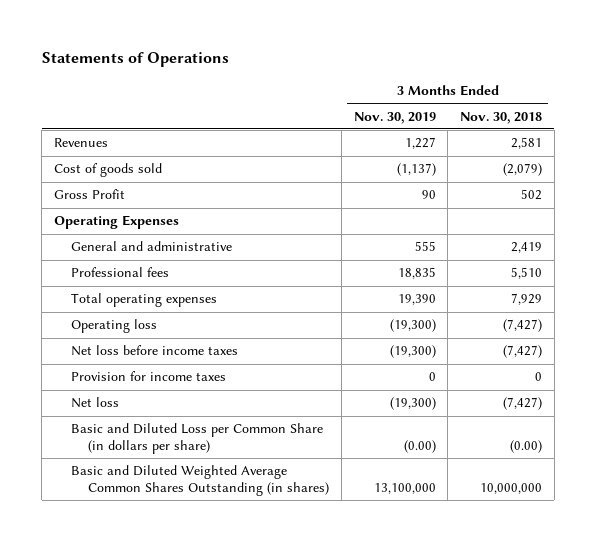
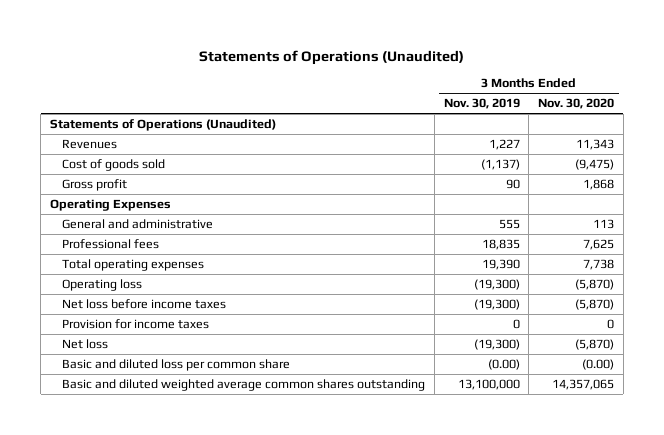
- Statements of Operations
+ Statements of Operations (Unaudited)
- | 3 Months Ended Nov. 30, 2019 | 3 Months Ended Nov. 30, 2018
+ | 3 Months Ended Nov. 30, 2019 | 3 Months Ended Nov. 30, 2020
+ Statements of Operations (Unaudited)
- Gross Profit | 90 | 502
+ Gross profit | 90 | 1,868
- Basic and Diluted Loss per Common Share (in dollars per share) | (0.00) | (0.00)
- Basic and Diluted Weighted Average Common Shares Outstanding (in shares) | 13,100,000 | 10,000,000
+ Basic and diluted loss per common share | (0.00) | (0.00)
+ Basic and diluted weighted average common shares outstanding | 13,100,000 | 14,357,065

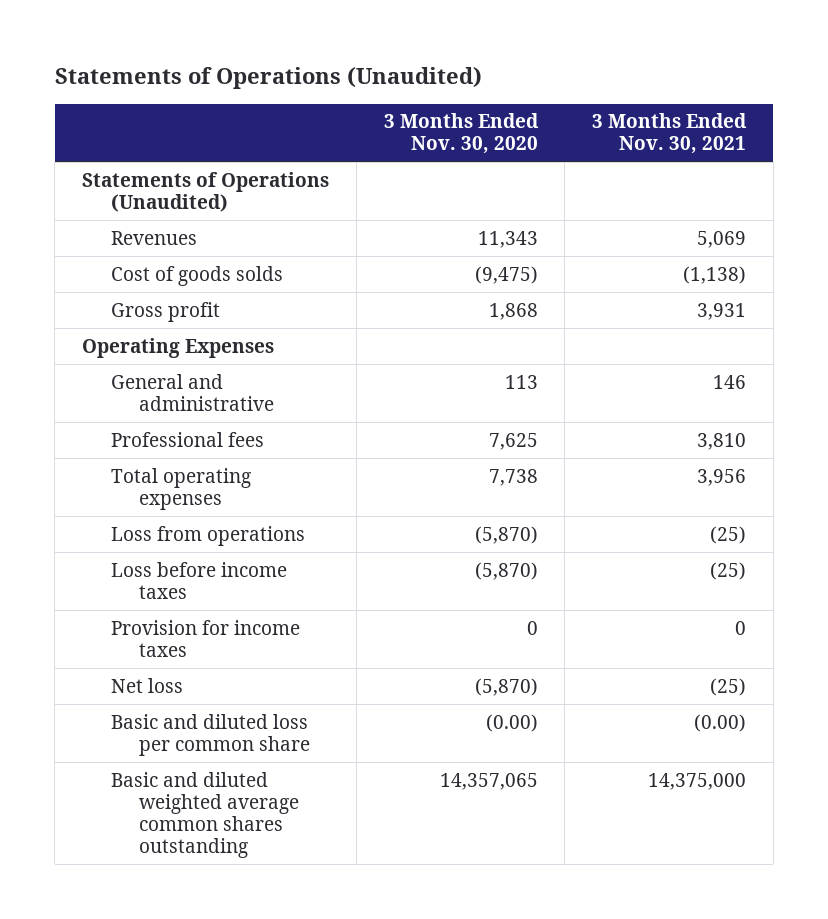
- | 3 Months Ended Nov. 30, 2019 | 3 Months Ended Nov. 30, 2020
+ | 3 Months Ended Nov. 30, 2020 | 3 Months Ended Nov. 30, 2021
- Cost of goods sold | (1,137) | (9,475)
+ Cost of goods solds | (9,475) | (1,138)
- Operating loss | (19,300) | (5,870)
- Net loss before income taxes | (19,300) | (5,870)
+ Loss from operations | (5,870) | (25)
+ Loss before income taxes | (5,870) | (25)

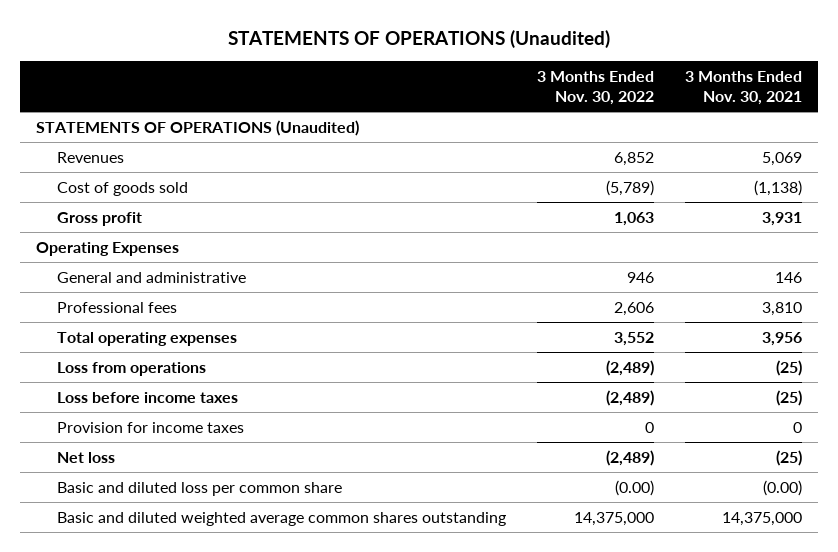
- Statements of Operations (Unaudited)
+ STATEMENTS OF OPERATIONS (Unaudited)
- | 3 Months Ended Nov. 30, 2020 | 3 Months Ended Nov. 30, 2021
+ | 3 Months Ended Nov. 30, 2022 | 3 Months Ended Nov. 30, 2021
- Statements of Operations (Unaudited)
+ STATEMENTS OF OPERATIONS (Unaudited)
- Cost of goods solds | (9,475) | (1,138)
+ Cost of goods sold | (5,789) | (1,138)

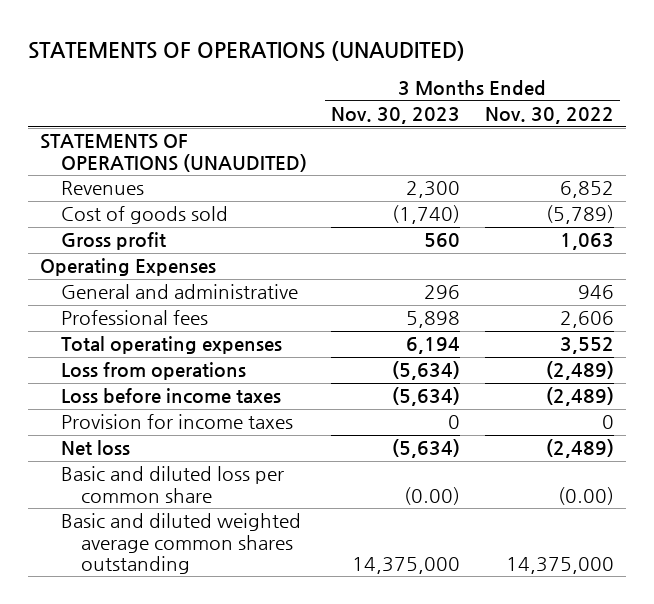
- STATEMENTS OF OPERATIONS (Unaudited)
+ STATEMENTS OF OPERATIONS (UNAUDITED)
- | 3 Months Ended Nov. 30, 2022 | 3 Months Ended Nov. 30, 2021
+ | 3 Months Ended Nov. 30, 2023 | 3 Months Ended Nov. 30, 2022
- STATEMENTS OF OPERATIONS (Unaudited)
+ STATEMENTS OF OPERATIONS (UNAUDITED)

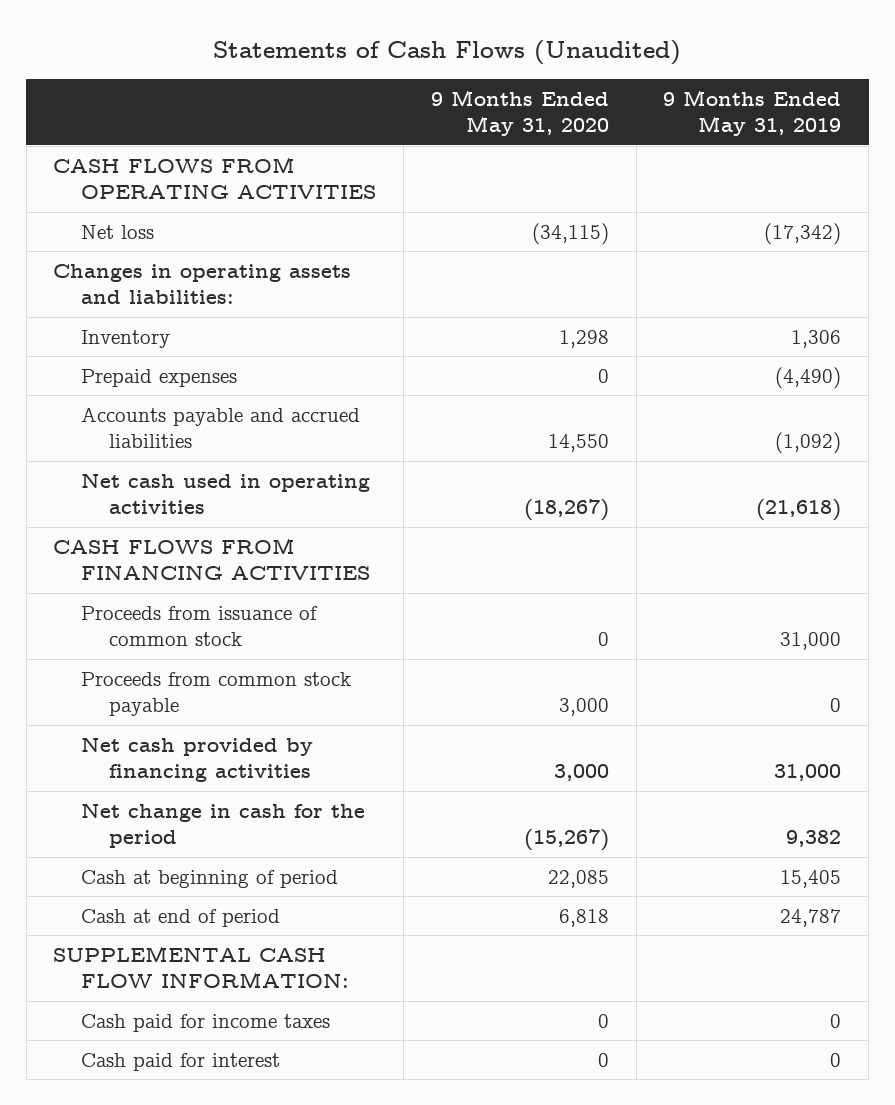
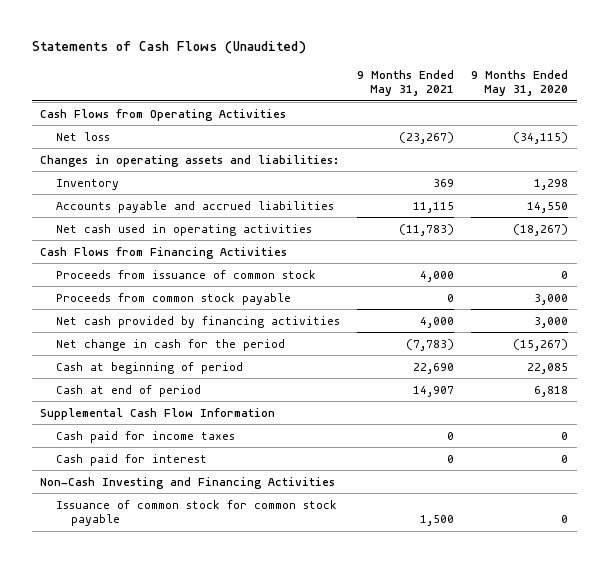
- | 9 Months Ended May 31, 2020 | 9 Months Ended May 31, 2019
+ | 9 Months Ended May 31, 2021 | 9 Months Ended May 31, 2020
- CASH FLOWS FROM OPERATING ACTIVITIES
+ Cash Flows from Operating Activities
- Prepaid expenses | 0 | (4,490)
- CASH FLOWS FROM FINANCING ACTIVITIES
+ Cash Flows from Financing Activities
- SUPPLEMENTAL CASH FLOW INFORMATION:
+ Supplemental Cash Flow Information
+ Non-Cash Investing and Financing Activities
+ Issuance of common stock for common stock payable | 1,500 | 0

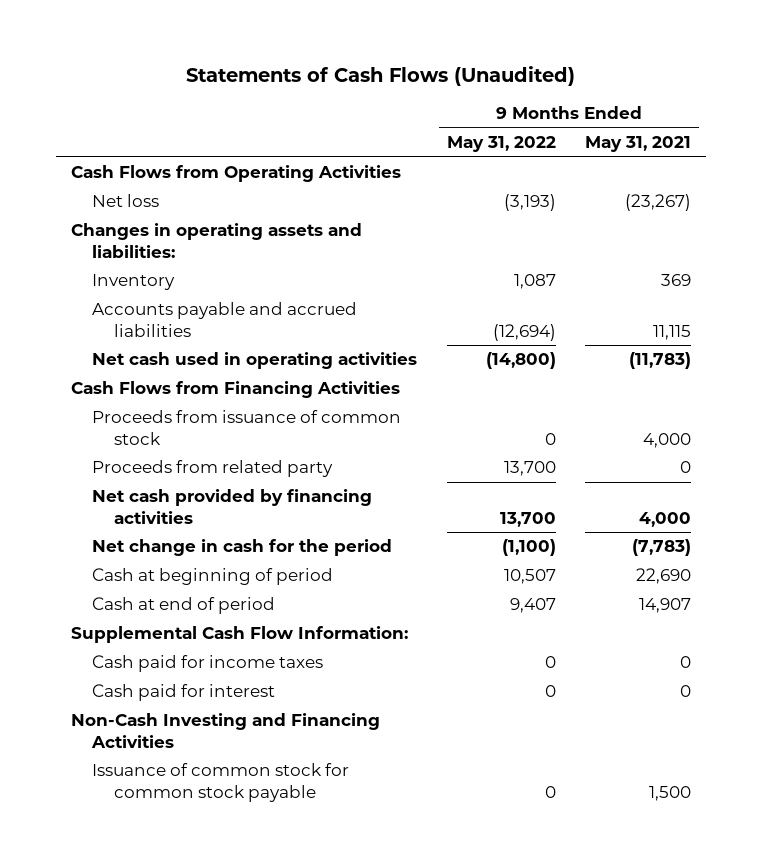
- | 9 Months Ended May 31, 2021 | 9 Months Ended May 31, 2020
+ | 9 Months Ended May 31, 2022 | 9 Months Ended May 31, 2021
- Proceeds from common stock payable | 0 | 3,000
+ Proceeds from related party | 13,700 | 0
- Supplemental Cash Flow Information
+ Supplemental Cash Flow Information:

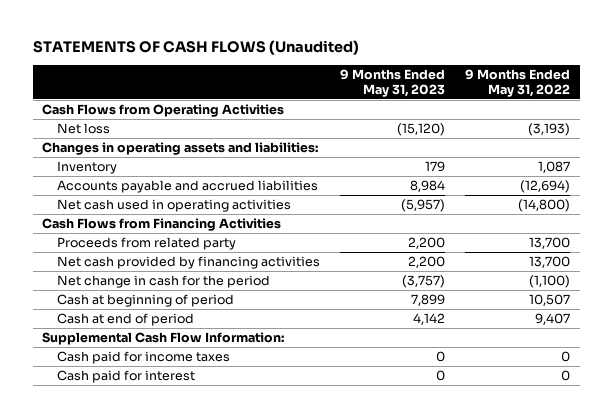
- Statements of Cash Flows (Unaudited)
+ STATEMENTS OF CASH FLOWS (Unaudited)
- | 9 Months Ended May 31, 2022 | 9 Months Ended May 31, 2021
+ | 9 Months Ended May 31, 2023 | 9 Months Ended May 31, 2022
- Proceeds from issuance of common stock | 0 | 4,000
- Non-Cash Investing and Financing Activities
- Issuance of common stock for common stock payable | 0 | 1,500

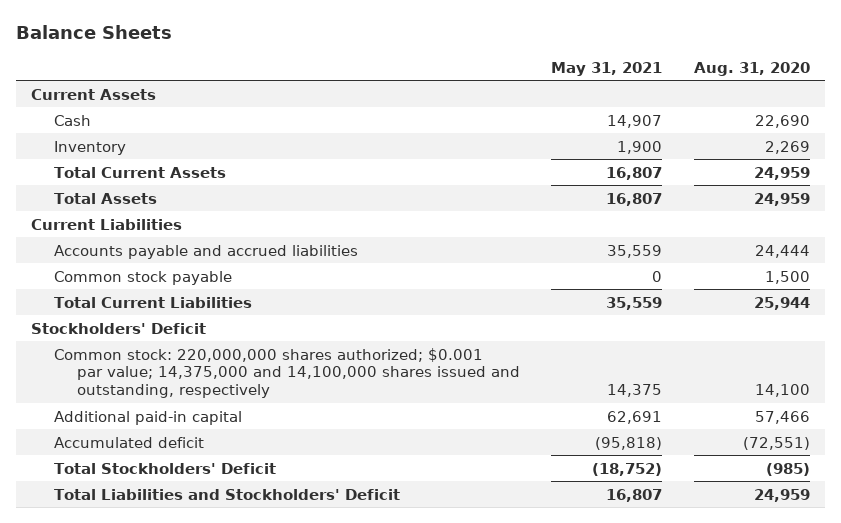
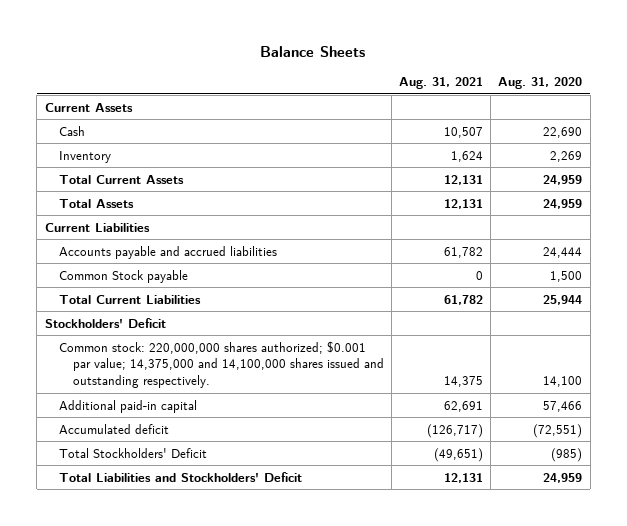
- | May 31, 2021 | Aug. 31, 2020
+ | Aug. 31, 2021 | Aug. 31, 2020
- Common stock payable | 0 | 1,500
+ Common Stock payable | 0 | 1,500
- Common stock: 220,000,000 shares authorized; $0.001 par value; 14,375,000 and 14,100,000 shares issued and outstanding, respectively | 14,375 | 14,100
+ Common stock: 220,000,000 shares authorized; $0.001 par value; 14,375,000 and 14,100,000 shares issued and outstanding respectively. | 14,375 | 14,100

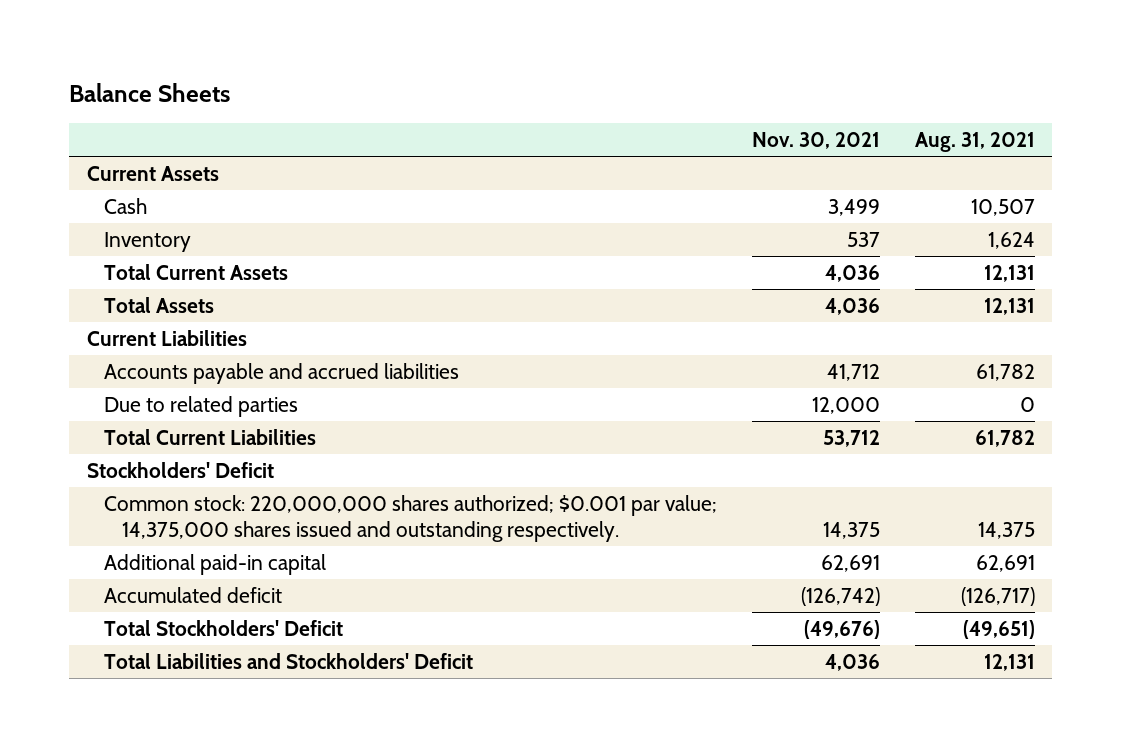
- | Aug. 31, 2021 | Aug. 31, 2020
+ | Nov. 30, 2021 | Aug. 31, 2021
- Common Stock payable | 0 | 1,500
+ Due to related parties | 12,000 | 0
- Common stock: 220,000,000 shares authorized; $0.001 par value; 14,375,000 and 14,100,000 shares issued and outstanding respectively. | 14,375 | 14,100
+ Common stock: 220,000,000 shares authorized; $0.001 par value; 14,375,000 shares issued and outstanding respectively. | 14,375 | 14,375

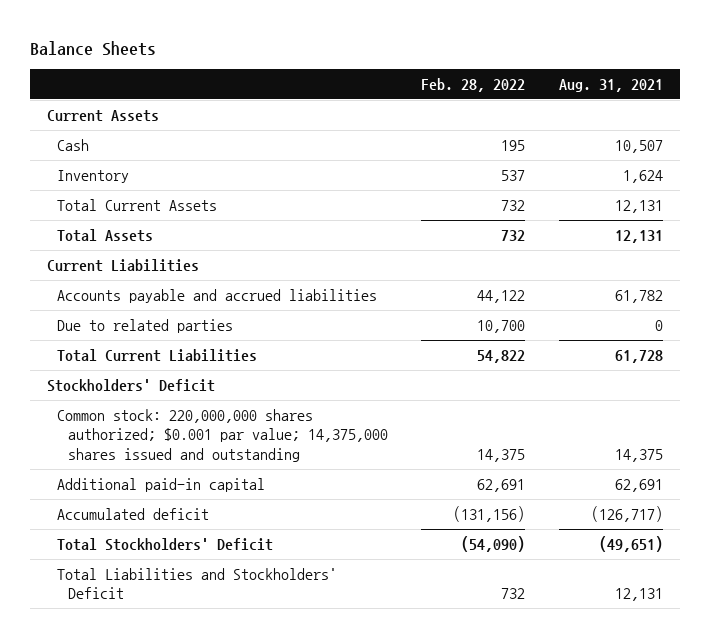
- | Nov. 30, 2021 | Aug. 31, 2021
+ | Feb. 28, 2022 | Aug. 31, 2021
- Total Current Liabilities | 53,712 | 61,782
+ Total Current Liabilities | 54,822 | 61,728
- Common stock: 220,000,000 shares authorized; $0.001 par value; 14,375,000 shares issued and outstanding respectively. | 14,375 | 14,375
+ Common stock: 220,000,000 shares authorized; $0.001 par value; 14,375,000 shares issued and outstanding | 14,375 | 14,375

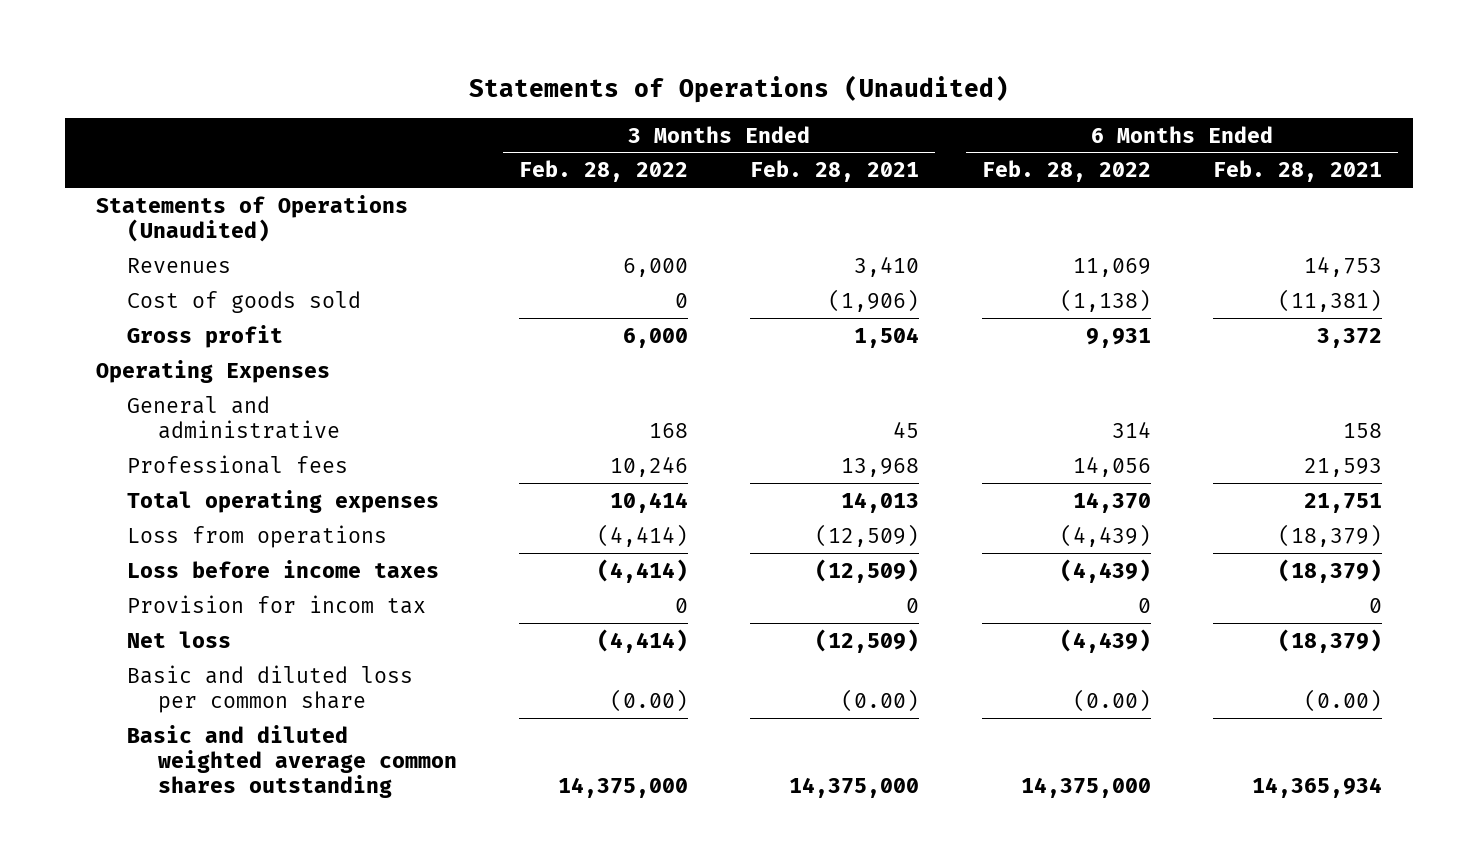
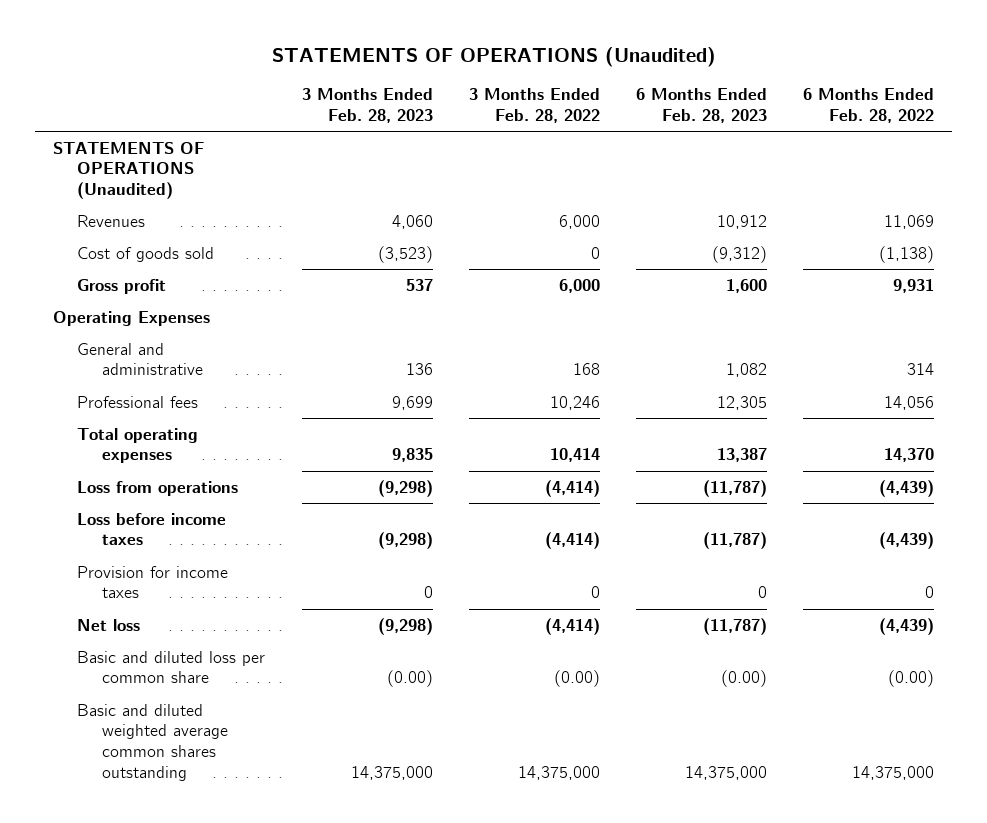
- Statements of Operations (Unaudited)
+ STATEMENTS OF OPERATIONS (Unaudited)
- | 3 Months Ended Feb. 28, 2022 | 3 Months Ended Feb. 28, 2021 | 6 Months Ended Feb. 28, 2022 | 6 Months Ended Feb. 28, 2021
+ | 3 Months Ended Feb. 28, 2023 | 3 Months Ended Feb. 28, 2022 | 6 Months Ended Feb. 28, 2023 | 6 Months Ended Feb. 28, 2022
- Statements of Operations (Unaudited)
+ STATEMENTS OF OPERATIONS (Unaudited)
- Provision for incom tax | 0 | 0 | 0 | 0
+ Provision for income taxes | 0 | 0 | 0 | 0

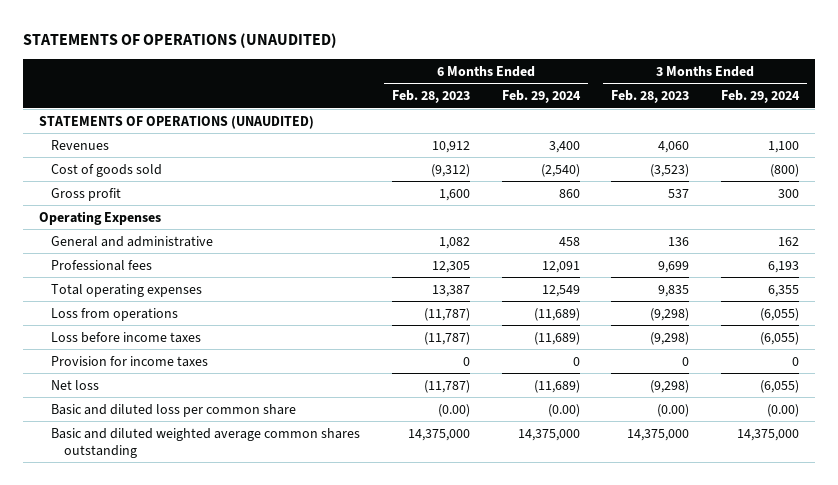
- STATEMENTS OF OPERATIONS (Unaudited)
+ STATEMENTS OF OPERATIONS (UNAUDITED)
- | 3 Months Ended Feb. 28, 2023 | 3 Months Ended Feb. 28, 2022 | 6 Months Ended Feb. 28, 2023 | 6 Months Ended Feb. 28, 2022
+ | 6 Months Ended Feb. 28, 2023 | 6 Months Ended Feb. 29, 2024 | 3 Months Ended Feb. 28, 2023 | 3 Months Ended Feb. 29, 2024
- STATEMENTS OF OPERATIONS (Unaudited)
+ STATEMENTS OF OPERATIONS (UNAUDITED)

